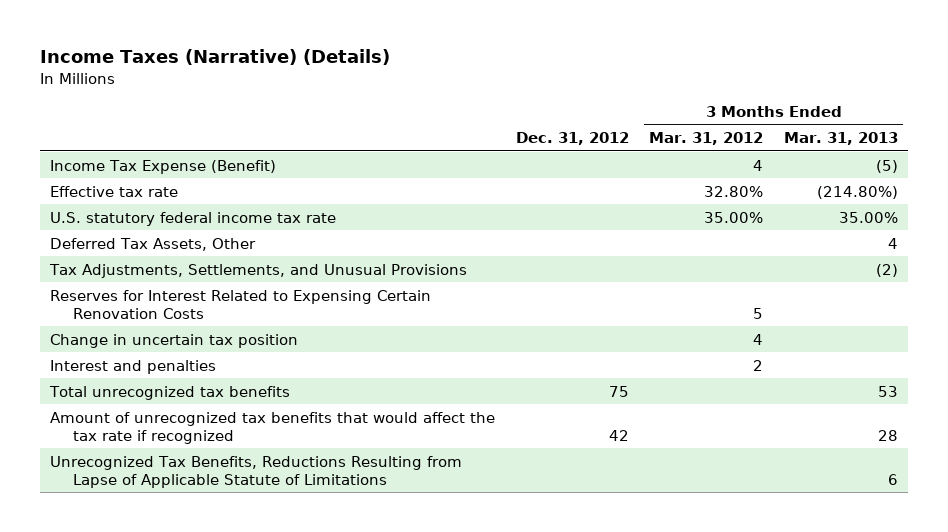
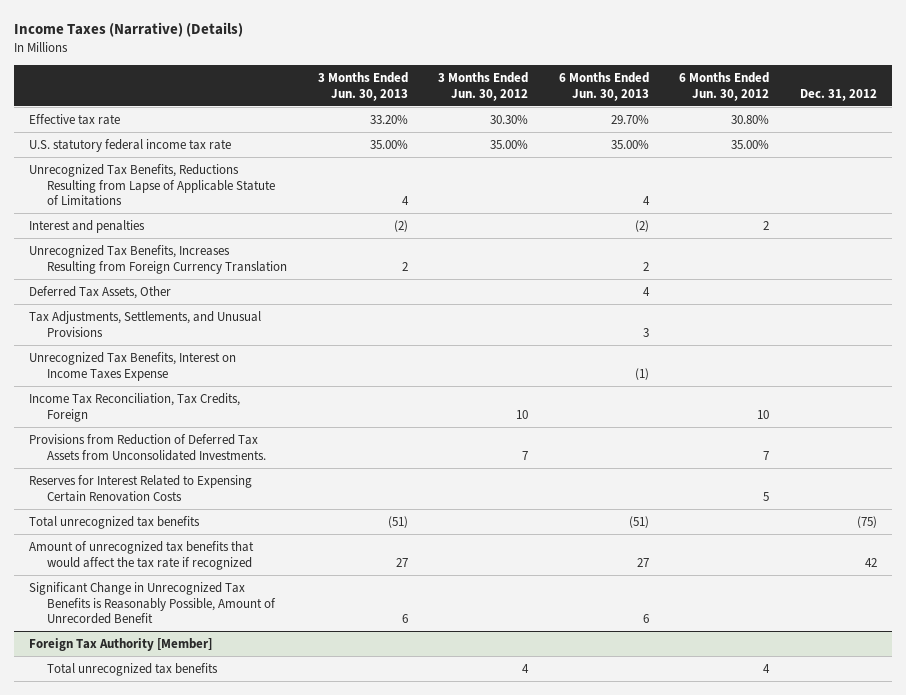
- | Dec. 31, 2012 | 3 Months Ended Mar. 31, 2012 | 3 Months Ended Mar. 31, 2013
+ | 3 Months Ended Jun. 30, 2013 | 3 Months Ended Jun. 30, 2012 | 6 Months Ended Jun. 30, 2013 | 6 Months Ended Jun. 30, 2012 | Dec. 31, 2012
- Income Tax Expense (Benefit) | | 4 | (5)
moved up: Unrecognized Tax Benefits, Reductions Resulting from Lapse of Applicable Statute of Limitations | 4 | | 4 | |
moved up: Interest and penalties | (2) | | (2) | 2 |
+ Unrecognized Tax Benefits, Increases Resulting from Foreign Currency Translation | 2 | | 2 | |
+ Unrecognized Tax Benefits, Interest on Income Taxes Expense | | | (1) | |
+ Income Tax Reconciliation, Tax Credits, Foreign | | 10 | | 10 |
+ Provisions from Reduction of Deferred Tax Assets from Unconsolidated Investments. | | 7 | | 7 |
- Change in uncertain tax position | | 4 |
- Total unrecognized tax benefits | 75 | | 53
+ Total unrecognized tax benefits | (51) | | (51) | | (75)
+ Significant Change in Unrecognized Tax Benefits is Reasonably Possible, Amount of Unrecorded Benefit | 6 | | 6 | |
+ Foreign Tax Authority [Member]
+ Total unrecognized tax benefits | | 4 | | 4 |

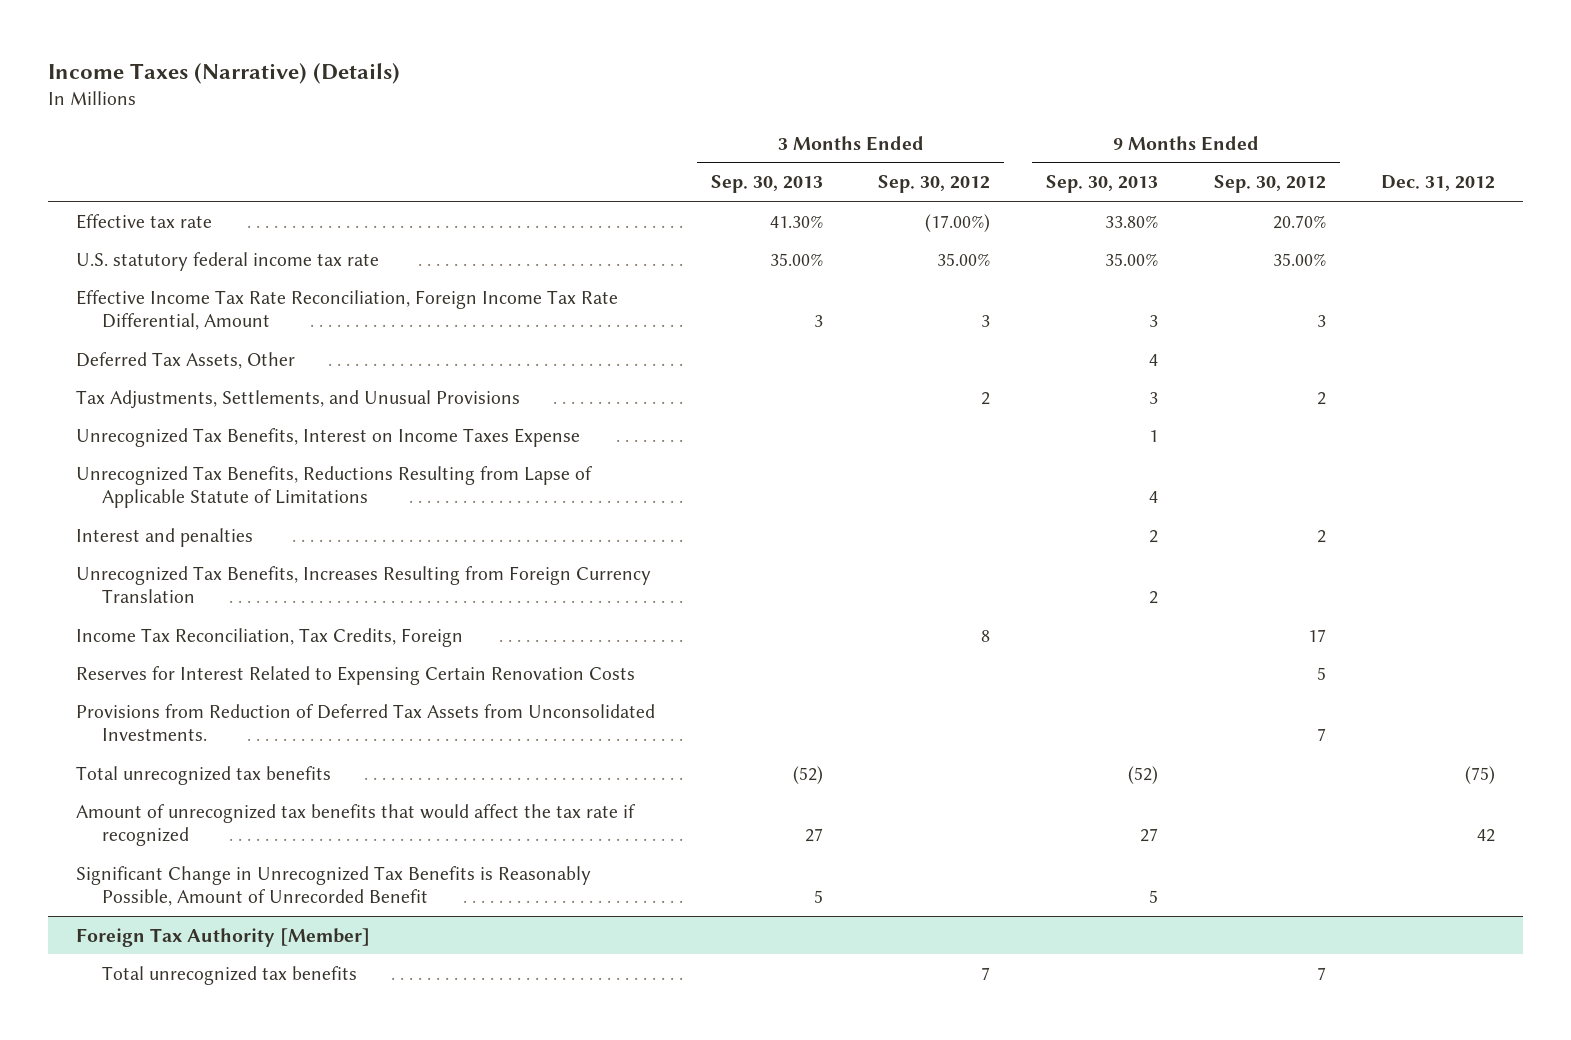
- | 3 Months Ended Jun. 30, 2013 | 3 Months Ended Jun. 30, 2012 | 6 Months Ended Jun. 30, 2013 | 6 Months Ended Jun. 30, 2012 | Dec. 31, 2012
+ | 3 Months Ended Sep. 30, 2013 | 3 Months Ended Sep. 30, 2012 | 9 Months Ended Sep. 30, 2013 | 9 Months Ended Sep. 30, 2012 | Dec. 31, 2012
+ Effective Income Tax Rate Reconciliation, Foreign Income Tax Rate Differential, Amount | 3 | 3 | 3 | 3 |
moved down: Unrecognized Tax Benefits, Reductions Resulting from Lapse of Applicable Statute of Limitations | | | 4 | |
moved down: Interest and penalties | | | 2 | 2 |
moved down: Unrecognized Tax Benefits, Increases Resulting from Foreign Currency Translation | | | 2 | |
moved down: Provisions from Reduction of Deferred Tax Assets from Unconsolidated Investments. | | | | 7 |

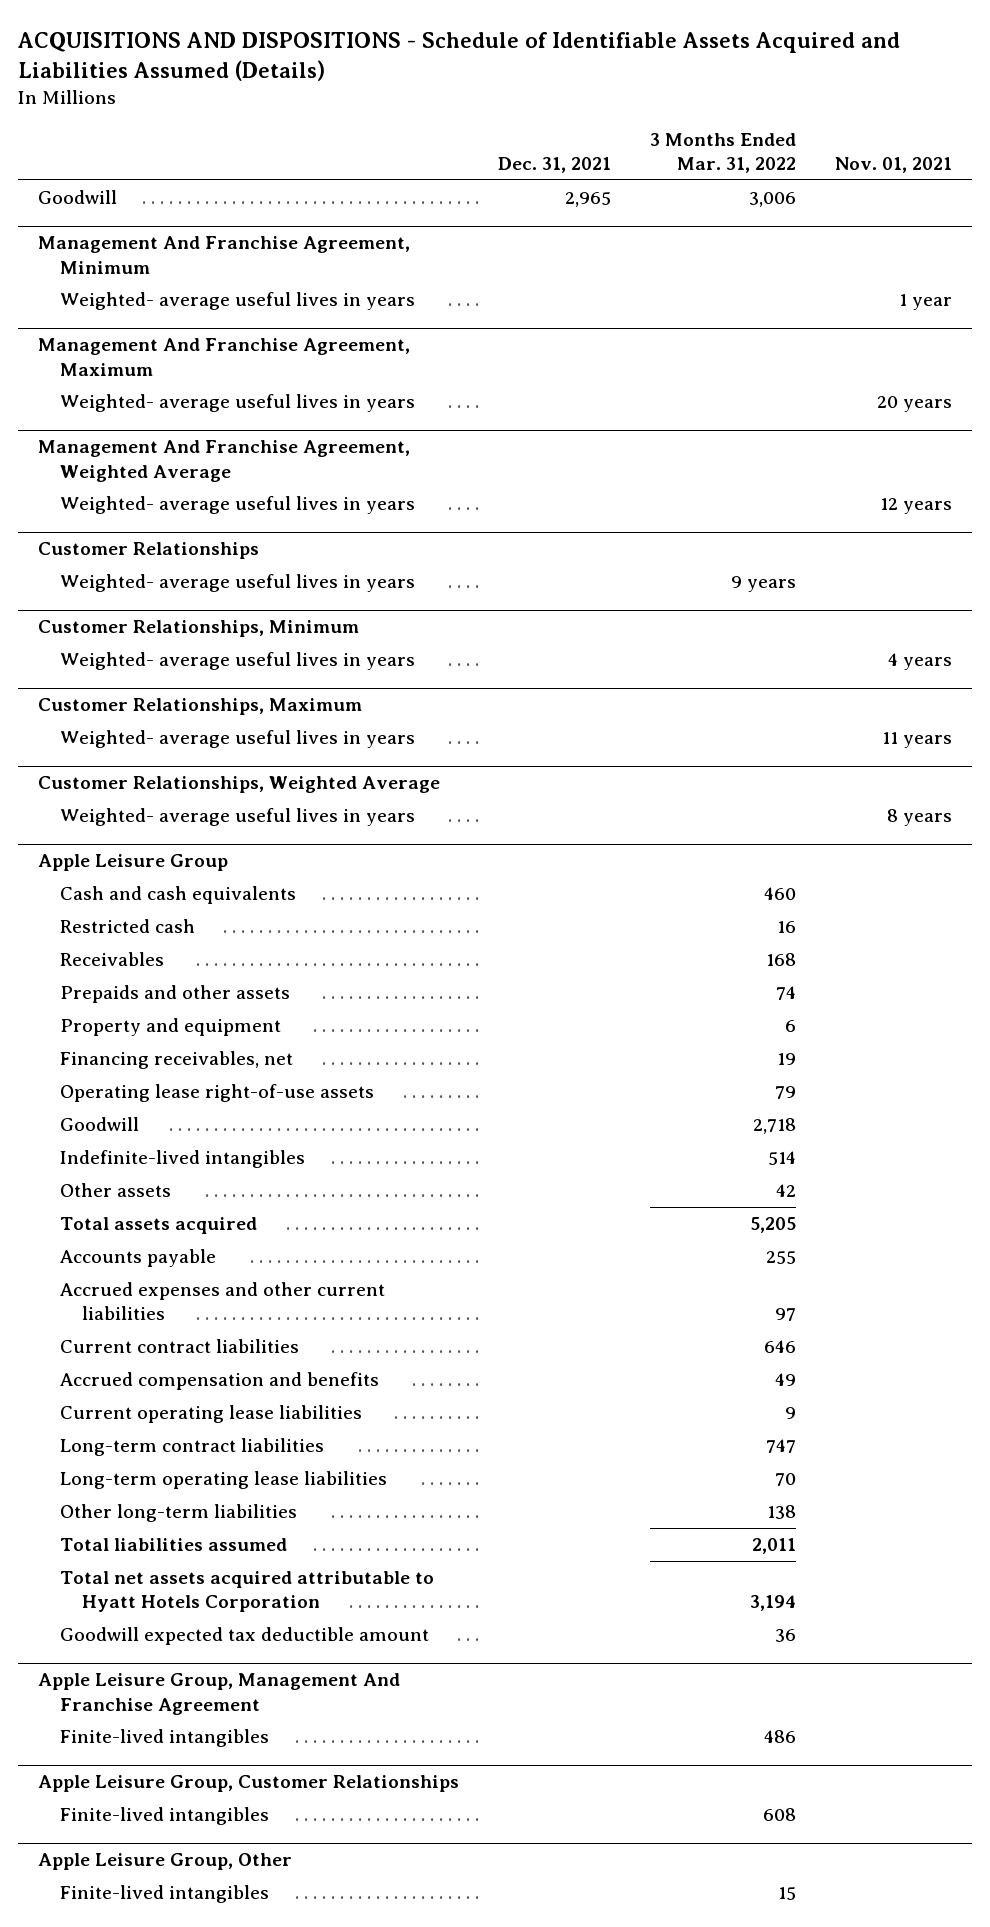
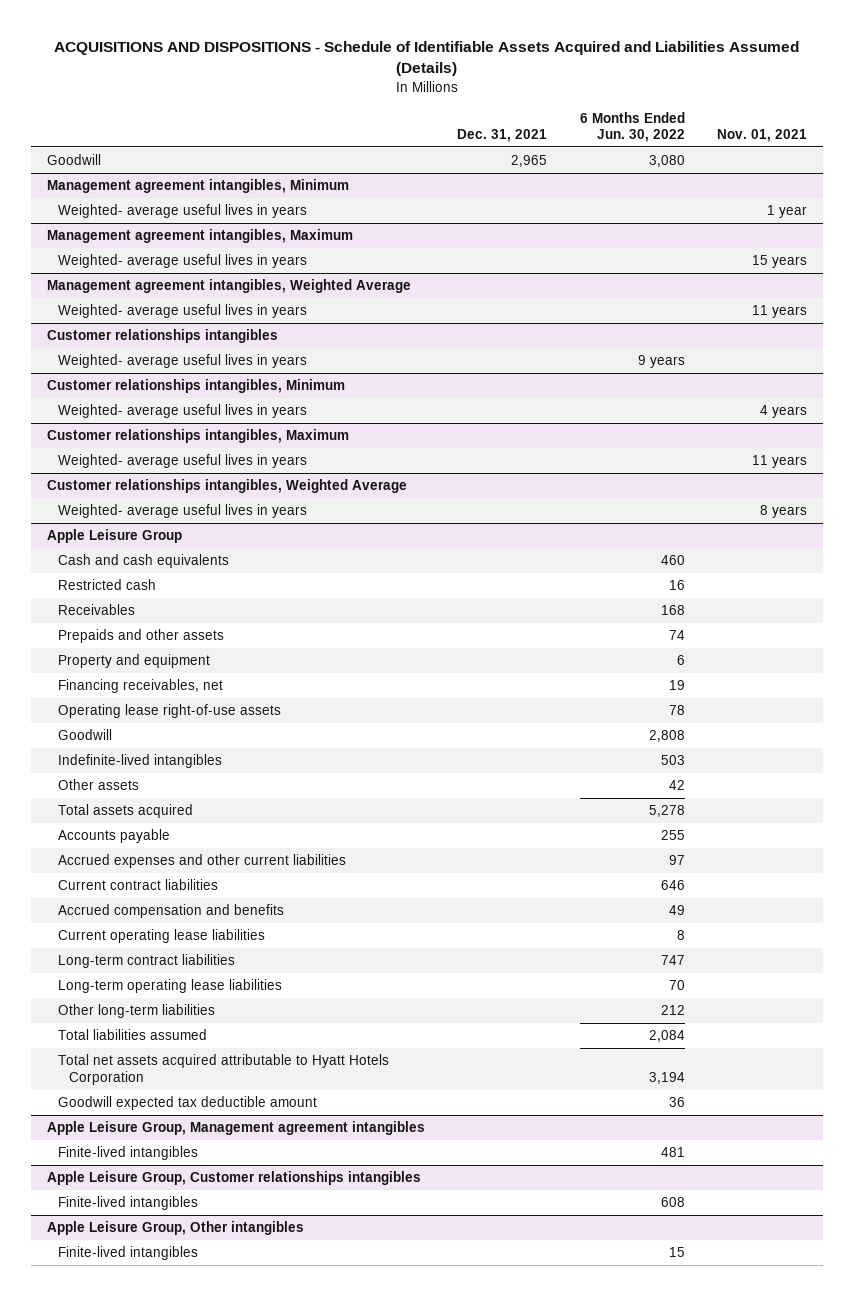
- | Dec. 31, 2021 | 3 Months Ended Mar. 31, 2022 | Nov. 01, 2021
+ | Dec. 31, 2021 | 6 Months Ended Jun. 30, 2022 | Nov. 01, 2021
- Management And Franchise Agreement, Minimum
+ Management agreement intangibles, Minimum
- Management And Franchise Agreement, Maximum
- Weighted- average useful lives in years | | | 20 years
- Management And Franchise Agreement, Weighted Average
- Weighted- average useful lives in years | | | 12 years
- Customer Relationships
+ Management agreement intangibles, Maximum
+ Weighted- average useful lives in years | | | 15 years
+ Management agreement intangibles, Weighted Average
+ Weighted- average useful lives in years | | | 11 years
+ Customer relationships intangibles
- Customer Relationships, Minimum
+ Customer relationships intangibles, Minimum
- Customer Relationships, Maximum
+ Customer relationships intangibles, Maximum
- Customer Relationships, Weighted Average
+ Customer relationships intangibles, Weighted Average
- Apple Leisure Group, Management And Franchise Agreement
+ Apple Leisure Group, Management agreement intangibles
- Apple Leisure Group, Customer Relationships
+ Apple Leisure Group, Customer relationships intangibles
- Apple Leisure Group, Other
+ Apple Leisure Group, Other intangibles

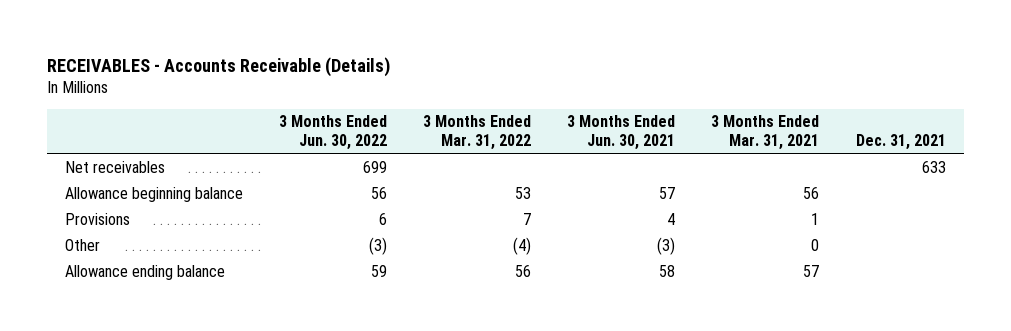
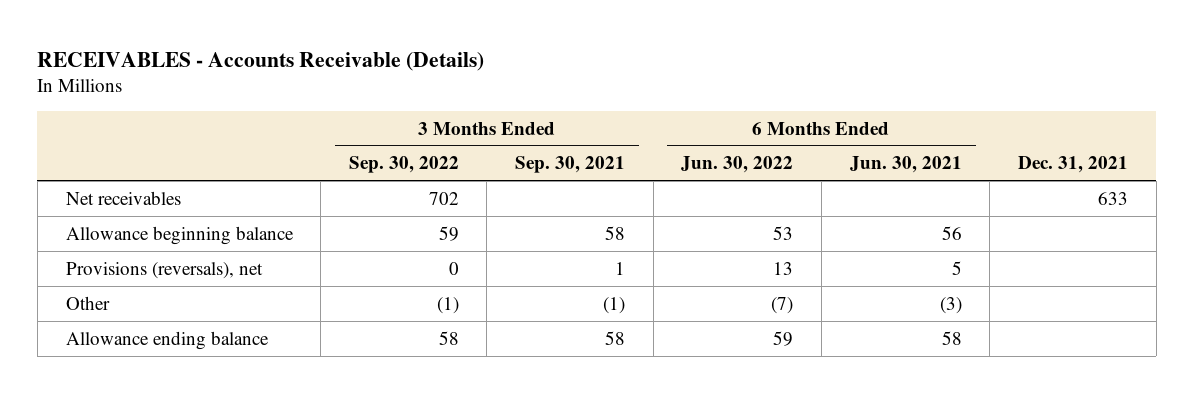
- | 3 Months Ended Jun. 30, 2022 | 3 Months Ended Mar. 31, 2022 | 3 Months Ended Jun. 30, 2021 | 3 Months Ended Mar. 31, 2021 | Dec. 31, 2021
+ | 3 Months Ended Sep. 30, 2022 | 3 Months Ended Sep. 30, 2021 | 6 Months Ended Jun. 30, 2022 | 6 Months Ended Jun. 30, 2021 | Dec. 31, 2021
- Provisions | 6 | 7 | 4 | 1 |
+ Provisions (reversals), net | 0 | 1 | 13 | 5 |

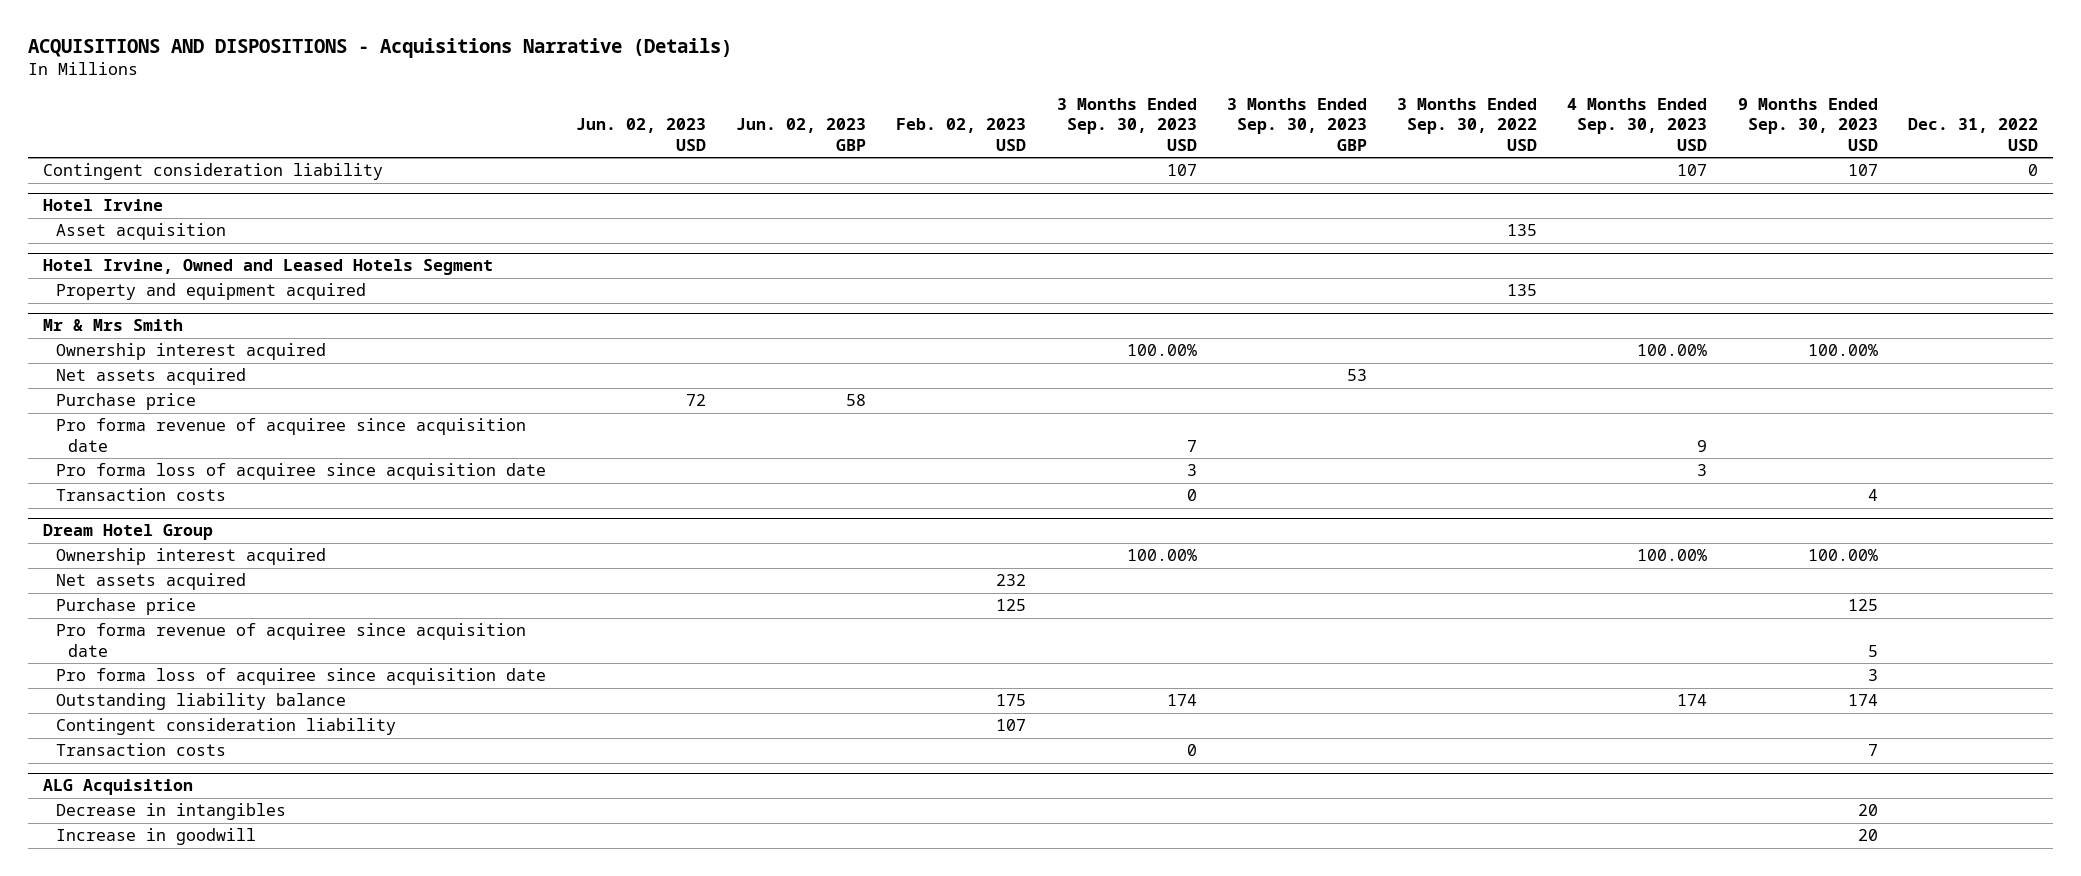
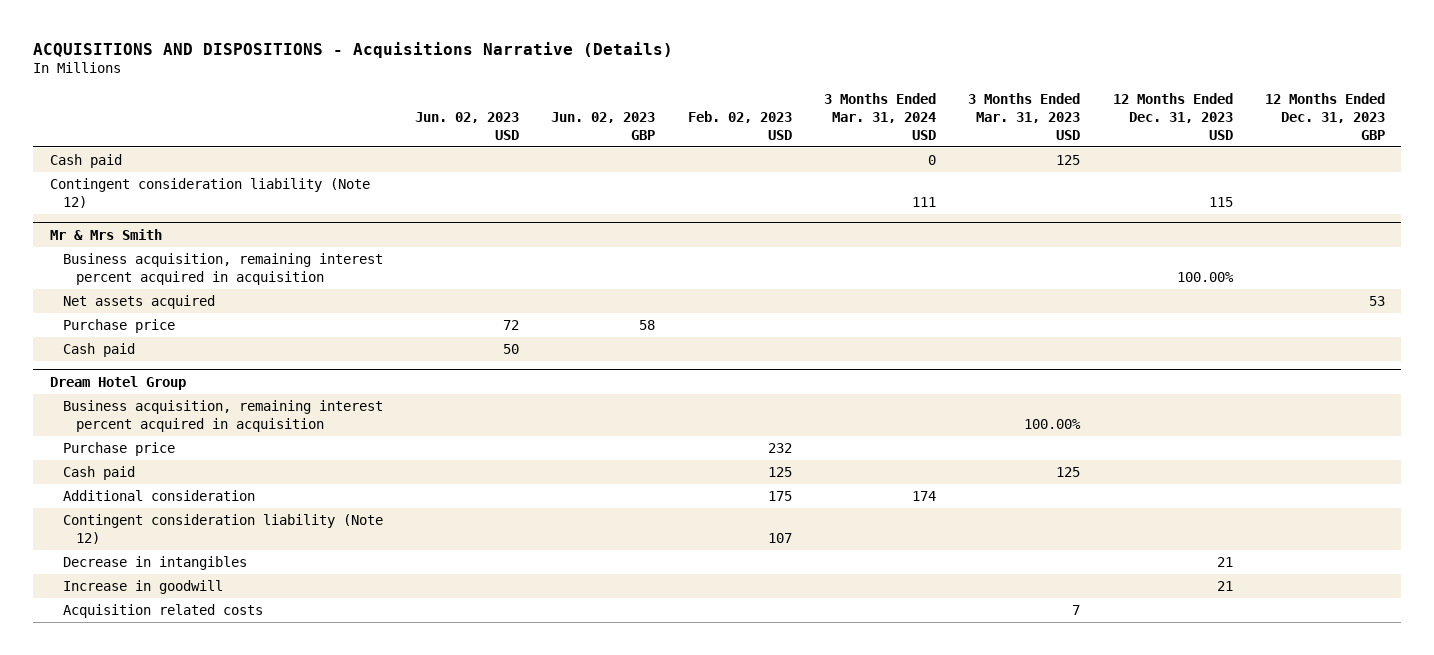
- | Jun. 02, 2023 USD | Jun. 02, 2023 GBP | Feb. 02, 2023 USD | 3 Months Ended Sep. 30, 2023 USD | 3 Months Ended Sep. 30, 2023 GBP | 3 Months Ended Sep. 30, 2022 USD | 4 Months Ended Sep. 30, 2023 USD | 9 Months Ended Sep. 30, 2023 USD | Dec. 31, 2022 USD
+ | Jun. 02, 2023 USD | Jun. 02, 2023 GBP | Feb. 02, 2023 USD | 3 Months Ended Mar. 31, 2024 USD | 3 Months Ended Mar. 31, 2023 USD | 12 Months Ended Dec. 31, 2023 USD | 12 Months Ended Dec. 31, 2023 GBP
- Contingent consideration liability | | | | 107 | | | 107 | 107 | 0
- Hotel Irvine
- Asset acquisition | | | | | | 135 | | |
- Hotel Irvine, Owned and Leased Hotels Segment
- Property and equipment acquired | | | | | | 135 | | |
+ Cash paid | | | | 0 | 125 | |
+ Contingent consideration liability (Note 12) | | | | 111 | | 115 |
@ Mr & Mrs Smith
- Ownership interest acquired | | | | 100.00% | | | 100.00% | 100.00% |
+ Business acquisition, remaining interest percent acquired in acquisition | | | | | | 100.00% |
- Pro forma revenue of acquiree since acquisition date | | | | 7 | | | 9 | |
- Pro forma loss of acquiree since acquisition date | | | | 3 | | | 3 | |
- Transaction costs | | | | 0 | | | | 4 |
+ Cash paid | 50 | | | | | |
@ Dream Hotel Group
- Ownership interest acquired | | | | 100.00% | | | 100.00% | 100.00% |
- Net assets acquired | | | 232 | | | | | |
- Purchase price | | | 125 | | | | | 125 |
- Pro forma revenue of acquiree since acquisition date | | | | | | | | 5 |
- Pro forma loss of acquiree since acquisition date | | | | | | | | 3 |
- Outstanding liability balance | | | 175 | 174 | | | 174 | 174 |
- Contingent consideration liability | | | 107 | | | | | |
- Transaction costs | | | | 0 | | | | 7 |
- ALG Acquisition
- Decrease in intangibles | | | | | | | | 20 |
- Increase in goodwill | | | | | | | | 20 |
@ Dream Hotel Group
+ Business acquisition, remaining interest percent acquired in acquisition | | | | | 100.00% | |
+ Purchase price | | | 232 | | | |
+ Cash paid | | | 125 | | 125 | |
+ Additional consideration | | | 175 | 174 | | |
+ Contingent consideration liability (Note 12) | | | 107 | | | |
+ Decrease in intangibles | | | | | | 21 |
+ Increase in goodwill | | | | | | 21 |
+ Acquisition related costs | | | | | 7 | |

